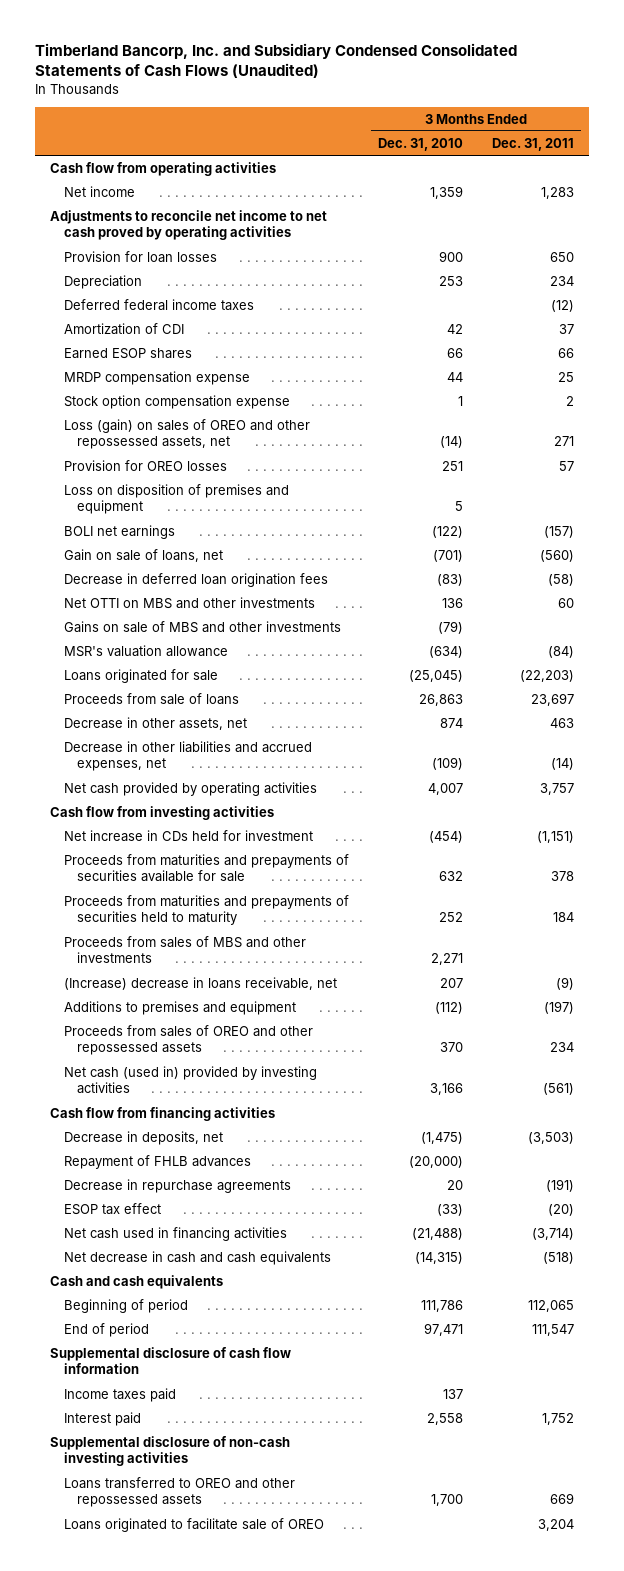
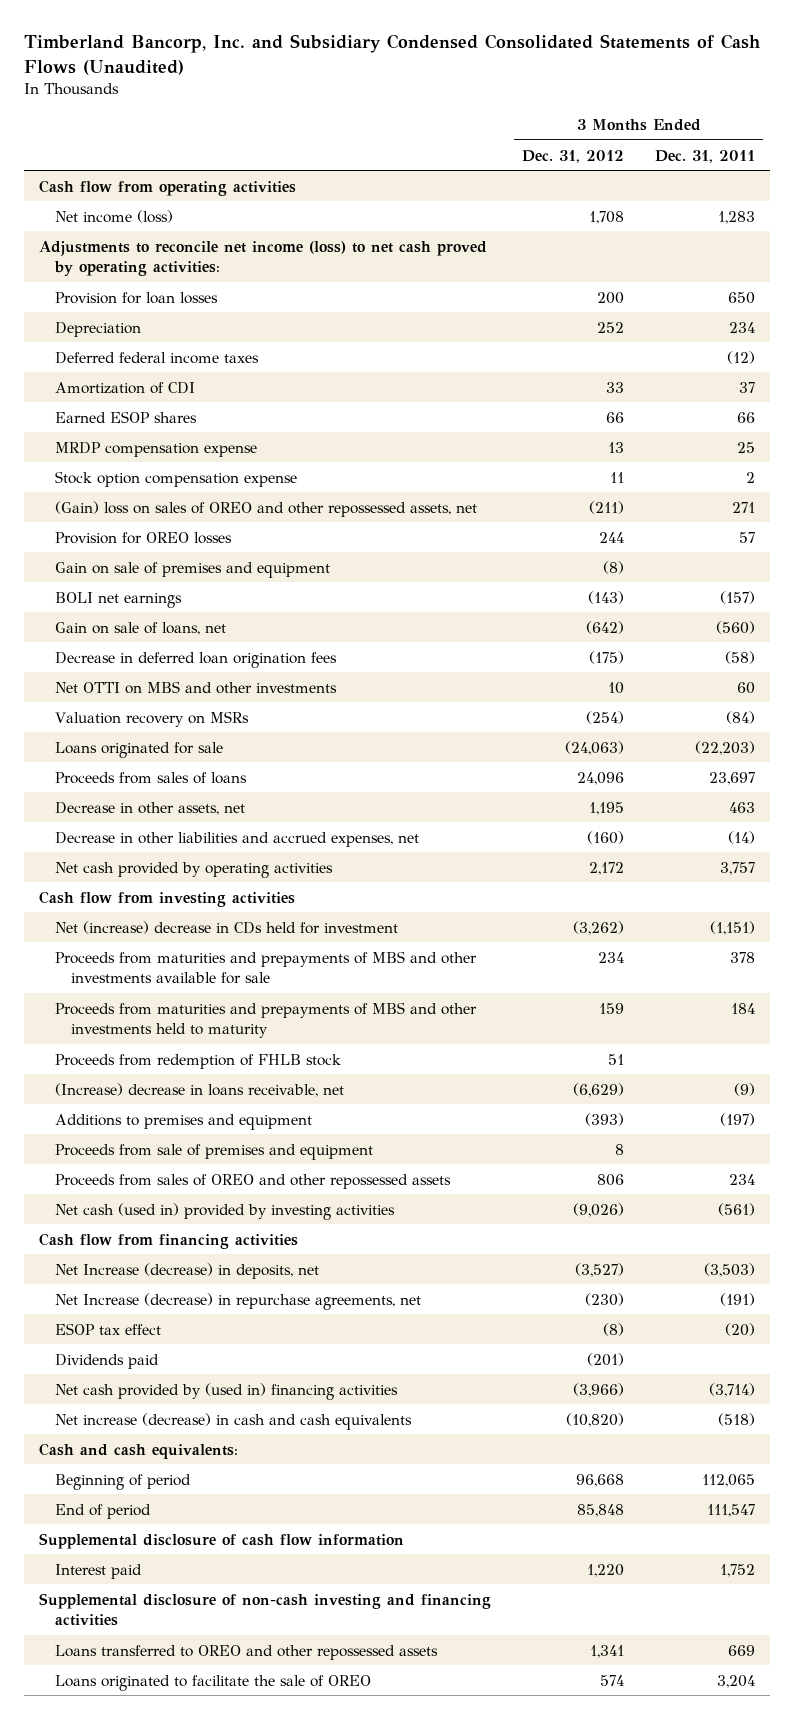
- | 3 Months Ended Dec. 31, 2010 | 3 Months Ended Dec. 31, 2011
+ | 3 Months Ended Dec. 31, 2012 | 3 Months Ended Dec. 31, 2011
- Net income | 1,359 | 1,283
- Adjustments to reconcile net income to net cash proved by operating activities
+ Net income (loss) | 1,708 | 1,283
+ Adjustments to reconcile net income (loss) to net cash proved by operating activities:
- Loss (gain) on sales of OREO and other repossessed assets, net | (14) | 271
+ (Gain) loss on sales of OREO and other repossessed assets, net | (211) | 271
- Loss on disposition of premises and equipment | 5 |
+ Gain on sale of premises and equipment | (8) |
- Gains on sale of MBS and other investments | (79) |
- MSR's valuation allowance | (634) | (84)
+ Valuation recovery on MSRs | (254) | (84)
- Proceeds from sale of loans | 26,863 | 23,697
+ Proceeds from sales of loans | 24,096 | 23,697
- Net increase in CDs held for investment | (454) | (1,151)
- Proceeds from maturities and prepayments of securities available for sale | 632 | 378
- Proceeds from maturities and prepayments of securities held to maturity | 252 | 184
- Proceeds from sales of MBS and other investments | 2,271 |
+ Net (increase) decrease in CDs held for investment | (3,262) | (1,151)
+ Proceeds from maturities and prepayments of MBS and other investments available for sale | 234 | 378
+ Proceeds from maturities and prepayments of MBS and other investments held to maturity | 159 | 184
+ Proceeds from redemption of FHLB stock | 51 |
+ Proceeds from sale of premises and equipment | 8 |
- Decrease in deposits, net | (1,475) | (3,503)
- Repayment of FHLB advances | (20,000) |
- Decrease in repurchase agreements | 20 | (191)
+ Net Increase (decrease) in deposits, net | (3,527) | (3,503)
+ Net Increase (decrease) in repurchase agreements, net | (230) | (191)
- Net cash used in financing activities | (21,488) | (3,714)
- Net decrease in cash and cash equivalents | (14,315) | (518)
- Cash and cash equivalents
+ Dividends paid | (201) |
+ Net cash provided by (used in) financing activities | (3,966) | (3,714)
+ Net increase (decrease) in cash and cash equivalents | (10,820) | (518)
+ Cash and cash equivalents:
- Income taxes paid | 137 |
- Supplemental disclosure of non-cash investing activities
+ Supplemental disclosure of non-cash investing and financing activities
- Loans originated to facilitate sale of OREO | | 3,204
+ Loans originated to facilitate the sale of OREO | 574 | 3,204

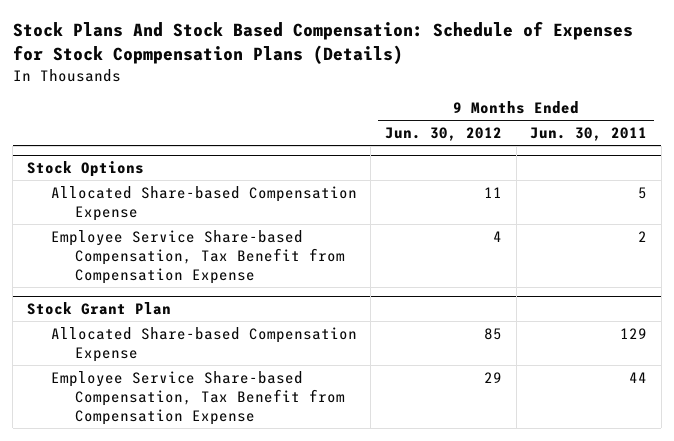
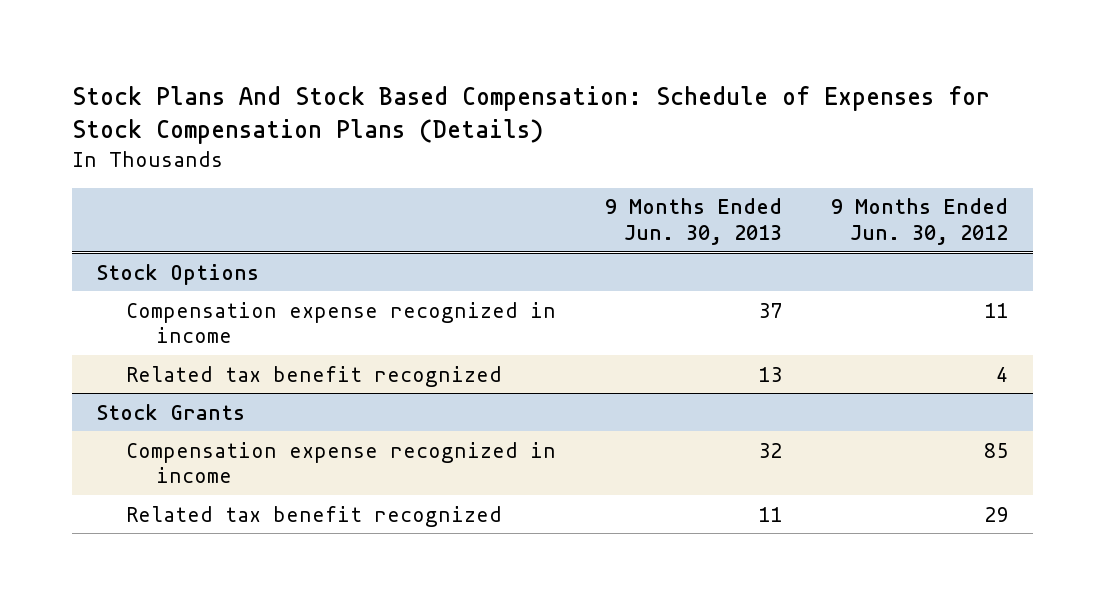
- Stock Plans And Stock Based Compensation: Schedule of Expenses for Stock Copmpensation Plans (Details)
+ Stock Plans And Stock Based Compensation: Schedule of Expenses for Stock Compensation Plans (Details)
- | 9 Months Ended Jun. 30, 2012 | 9 Months Ended Jun. 30, 2011
+ | 9 Months Ended Jun. 30, 2013 | 9 Months Ended Jun. 30, 2012
@ Stock Options
- Allocated Share-based Compensation Expense | 11 | 5
- Employee Service Share-based Compensation, Tax Benefit from Compensation Expense | 4 | 2
- Stock Grant Plan
- Allocated Share-based Compensation Expense | 85 | 129
- Employee Service Share-based Compensation, Tax Benefit from Compensation Expense | 29 | 44
@ Stock Options
+ Compensation expense recognized in income | 37 | 11
+ Related tax benefit recognized | 13 | 4
+ Stock Grants
+ Compensation expense recognized in income | 32 | 85
+ Related tax benefit recognized | 11 | 29

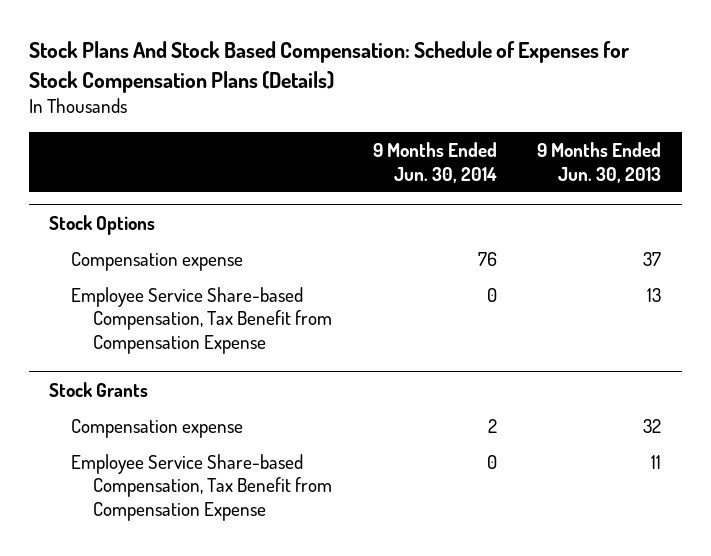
- | 9 Months Ended Jun. 30, 2013 | 9 Months Ended Jun. 30, 2012
+ | 9 Months Ended Jun. 30, 2014 | 9 Months Ended Jun. 30, 2013
@ Stock Options
- Compensation expense recognized in income | 37 | 11
- Related tax benefit recognized | 13 | 4
+ Compensation expense | 76 | 37
+ Employee Service Share-based Compensation, Tax Benefit from Compensation Expense | 0 | 13
@ Stock Grants
- Compensation expense recognized in income | 32 | 85
- Related tax benefit recognized | 11 | 29
+ Compensation expense | 2 | 32
+ Employee Service Share-based Compensation, Tax Benefit from Compensation Expense | 0 | 11

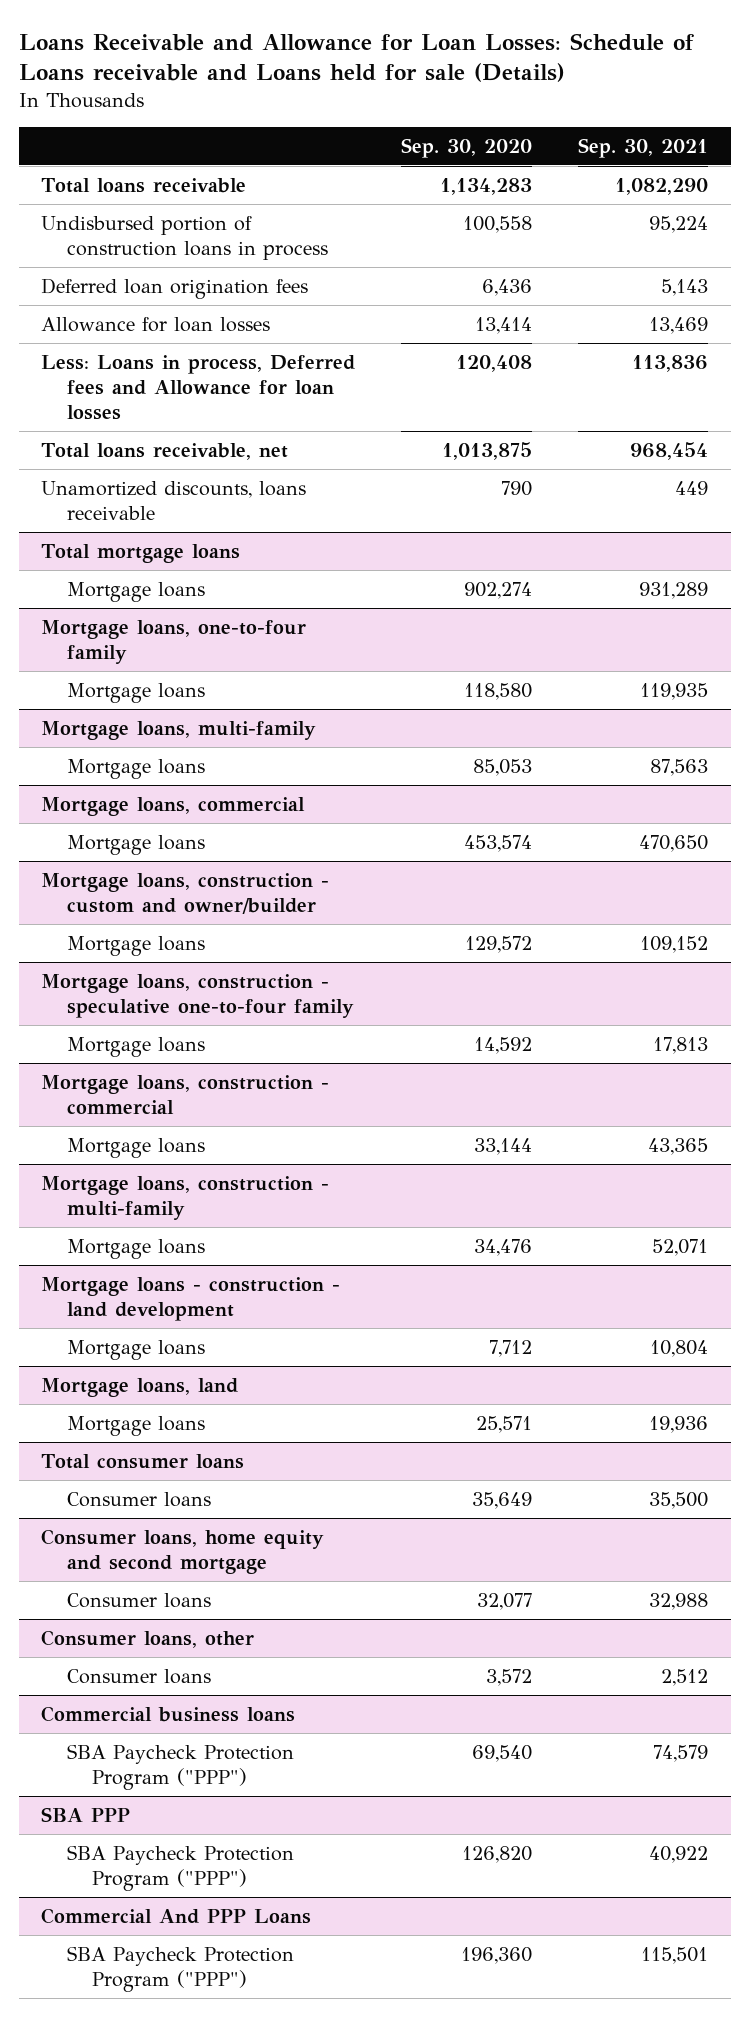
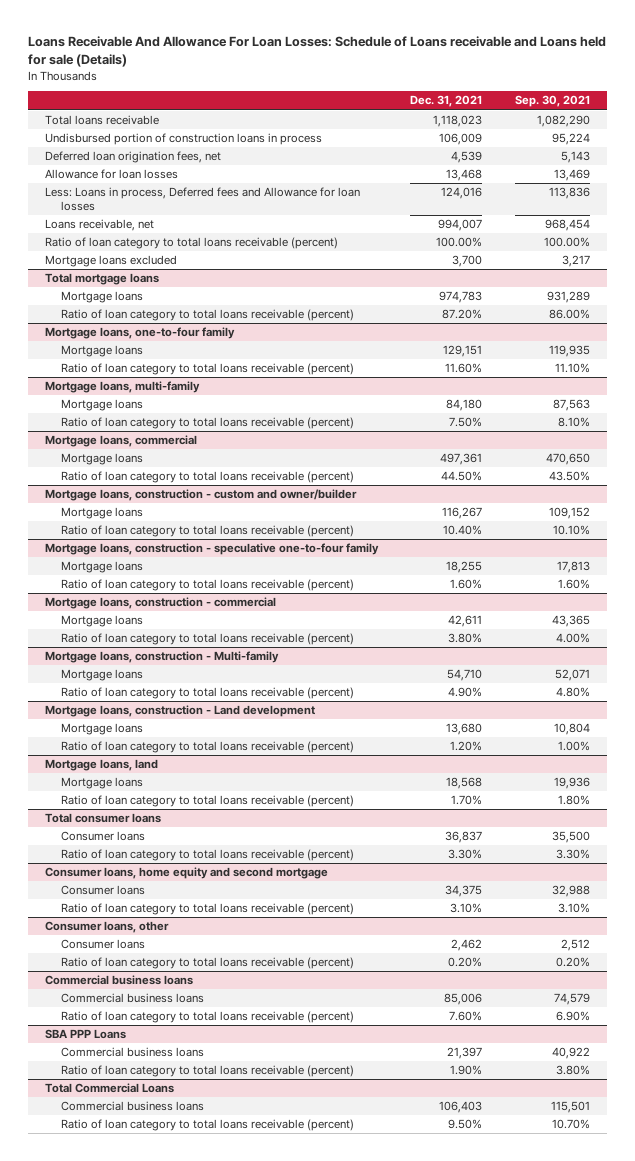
- Loans Receivable and Allowance for Loan Losses: Schedule of Loans receivable and Loans held for sale (Details)
+ Loans Receivable And Allowance For Loan Losses: Schedule of Loans receivable and Loans held for sale (Details)
- | Sep. 30, 2020 | Sep. 30, 2021
+ | Dec. 31, 2021 | Sep. 30, 2021
- Deferred loan origination fees | 6,436 | 5,143
+ Deferred loan origination fees, net | 4,539 | 5,143
- Total loans receivable, net | 1,013,875 | 968,454
- Unamortized discounts, loans receivable | 790 | 449
+ Loans receivable, net | 994,007 | 968,454
+ Ratio of loan category to total loans receivable (percent) | 100.00% | 100.00%
+ Mortgage loans excluded | 3,700 | 3,217
@ Total mortgage loans
+ Ratio of loan category to total loans receivable (percent) | 87.20% | 86.00%
@ Mortgage loans, one-to-four family
+ Ratio of loan category to total loans receivable (percent) | 11.60% | 11.10%
@ Mortgage loans, multi-family
+ Ratio of loan category to total loans receivable (percent) | 7.50% | 8.10%
@ Mortgage loans, commercial
+ Ratio of loan category to total loans receivable (percent) | 44.50% | 43.50%
@ Mortgage loans, construction - custom and owner/builder
+ Ratio of loan category to total loans receivable (percent) | 10.40% | 10.10%
@ Mortgage loans, construction - speculative one-to-four family
+ Ratio of loan category to total loans receivable (percent) | 1.60% | 1.60%
- Mortgage loans, construction - multi-family
@ Mortgage loans, construction - commercial
+ Ratio of loan category to total loans receivable (percent) | 3.80% | 4.00%
+ Mortgage loans, construction - Multi-family
- Mortgage loans - construction - land development
+ Ratio of loan category to total loans receivable (percent) | 4.90% | 4.80%
+ Mortgage loans, construction - Land development
+ Ratio of loan category to total loans receivable (percent) | 1.20% | 1.00%
@ Mortgage loans, land
+ Ratio of loan category to total loans receivable (percent) | 1.70% | 1.80%
@ Total consumer loans
+ Ratio of loan category to total loans receivable (percent) | 3.30% | 3.30%
@ Consumer loans, home equity and second mortgage
+ Ratio of loan category to total loans receivable (percent) | 3.10% | 3.10%
@ Consumer loans, other
+ Ratio of loan category to total loans receivable (percent) | 0.20% | 0.20%
@ Commercial business loans
- SBA Paycheck Protection Program ("PPP") | 69,540 | 74,579
- SBA PPP
- SBA Paycheck Protection Program ("PPP") | 126,820 | 40,922
- Commercial And PPP Loans
- SBA Paycheck Protection Program ("PPP") | 196,360 | 115,501
@ Commercial business loans
+ Commercial business loans | 85,006 | 74,579
+ Ratio of loan category to total loans receivable (percent) | 7.60% | 6.90%
+ SBA PPP Loans
+ Commercial business loans | 21,397 | 40,922
+ Ratio of loan category to total loans receivable (percent) | 1.90% | 3.80%
+ Total Commercial Loans
+ Commercial business loans | 106,403 | 115,501
+ Ratio of loan category to total loans receivable (percent) | 9.50% | 10.70%

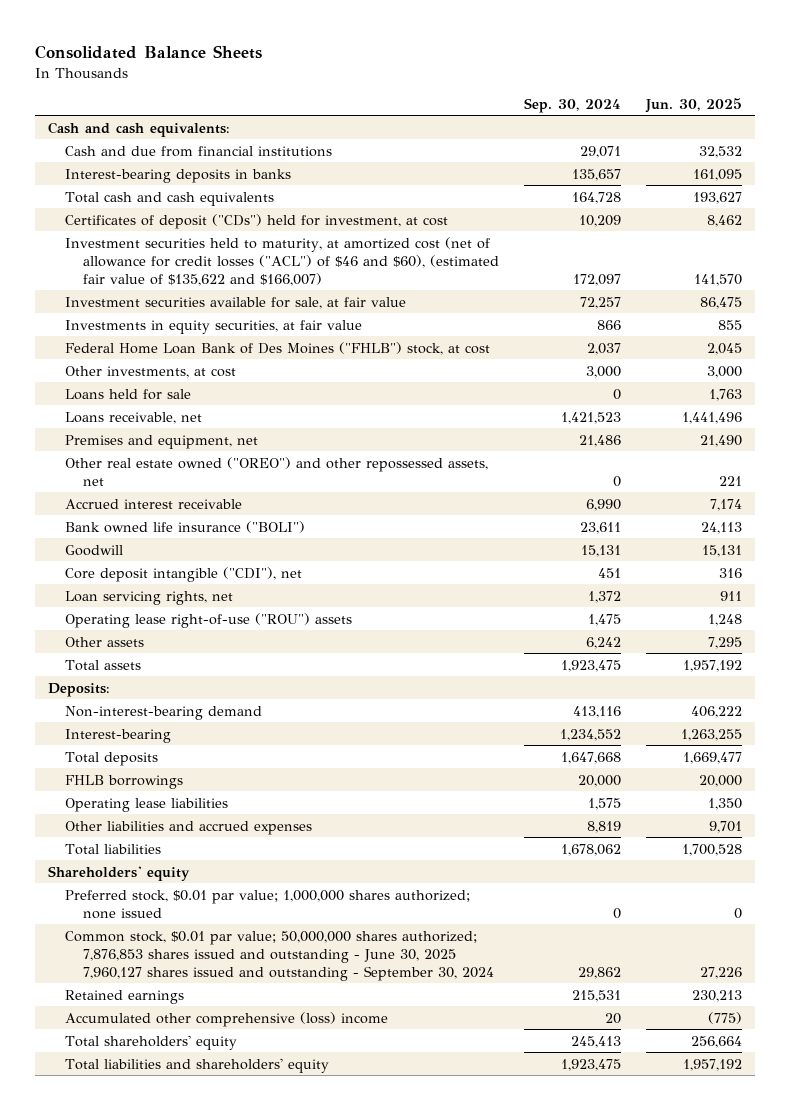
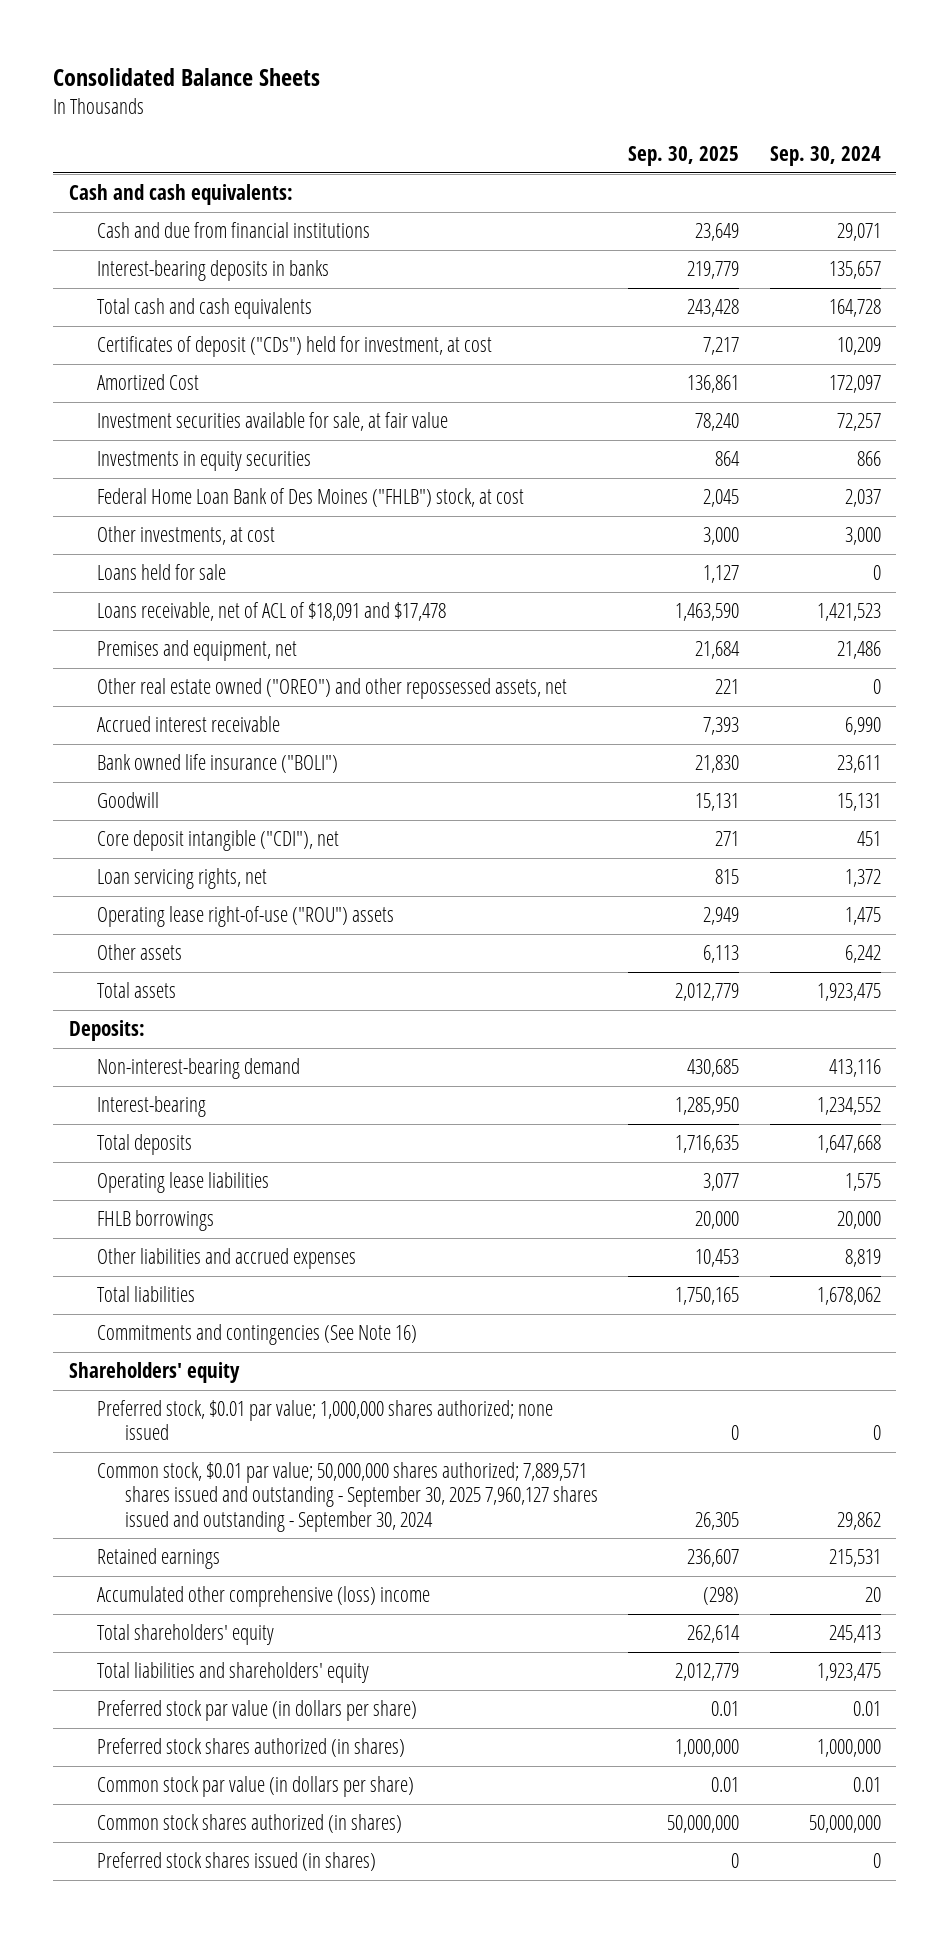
- | Sep. 30, 2024 | Jun. 30, 2025
+ | Sep. 30, 2025 | Sep. 30, 2024
- Investment securities held to maturity, at amortized cost (net of allowance for credit losses ("ACL") of $46 and $60), (estimated fair value of $135,622 and $166,007) | 172,097 | 141,570
+ Amortized Cost | 136,861 | 172,097
- Investments in equity securities, at fair value | 866 | 855
+ Investments in equity securities | 864 | 866
- Loans receivable, net | 1,421,523 | 1,441,496
+ Loans receivable, net of ACL of $18,091 and $17,478 | 1,463,590 | 1,421,523
moved down: FHLB borrowings | 20,000 | 20,000
+ Commitments and contingencies (See Note 16)
- Common stock, $0.01 par value; 50,000,000 shares authorized; 7,876,853 shares issued and outstanding - June 30, 2025 7,960,127 shares issued and outstanding - September 30, 2024 | 29,862 | 27,226
+ Common stock, $0.01 par value; 50,000,000 shares authorized; 7,889,571 shares issued and outstanding - September 30, 2025 7,960,127 shares issued and outstanding - September 30, 2024 | 26,305 | 29,862
+ Preferred stock par value (in dollars per share) | 0.01 | 0.01
+ Preferred stock shares authorized (in shares) | 1,000,000 | 1,000,000
+ Common stock par value (in dollars per share) | 0.01 | 0.01
+ Common stock shares authorized (in shares) | 50,000,000 | 50,000,000
+ Preferred stock shares issued (in shares) | 0 | 0

